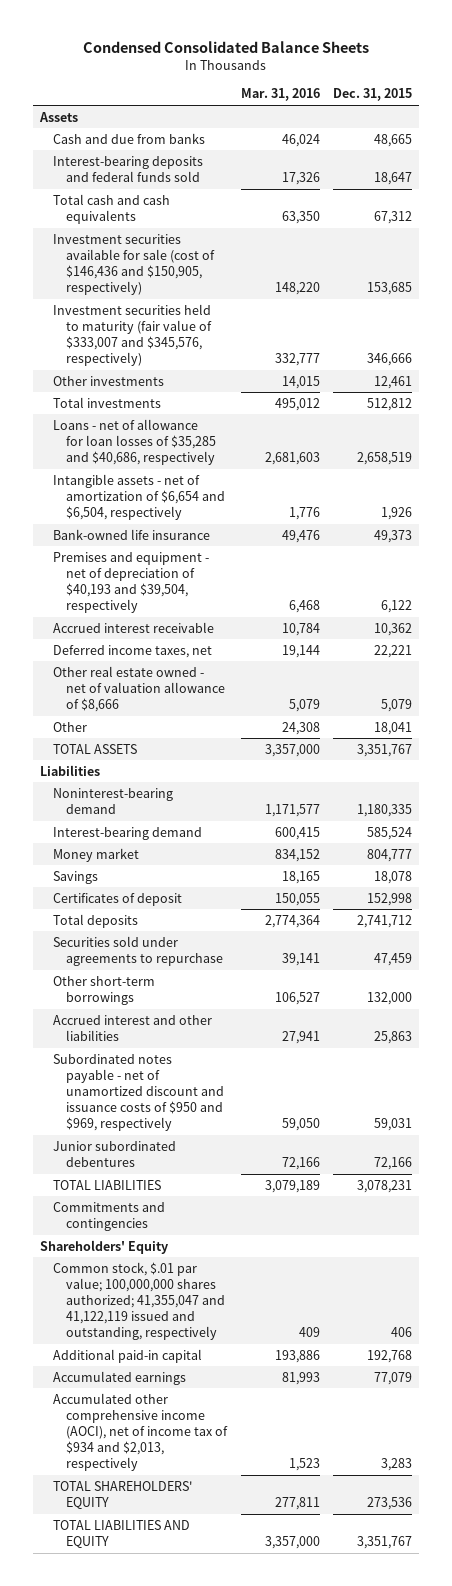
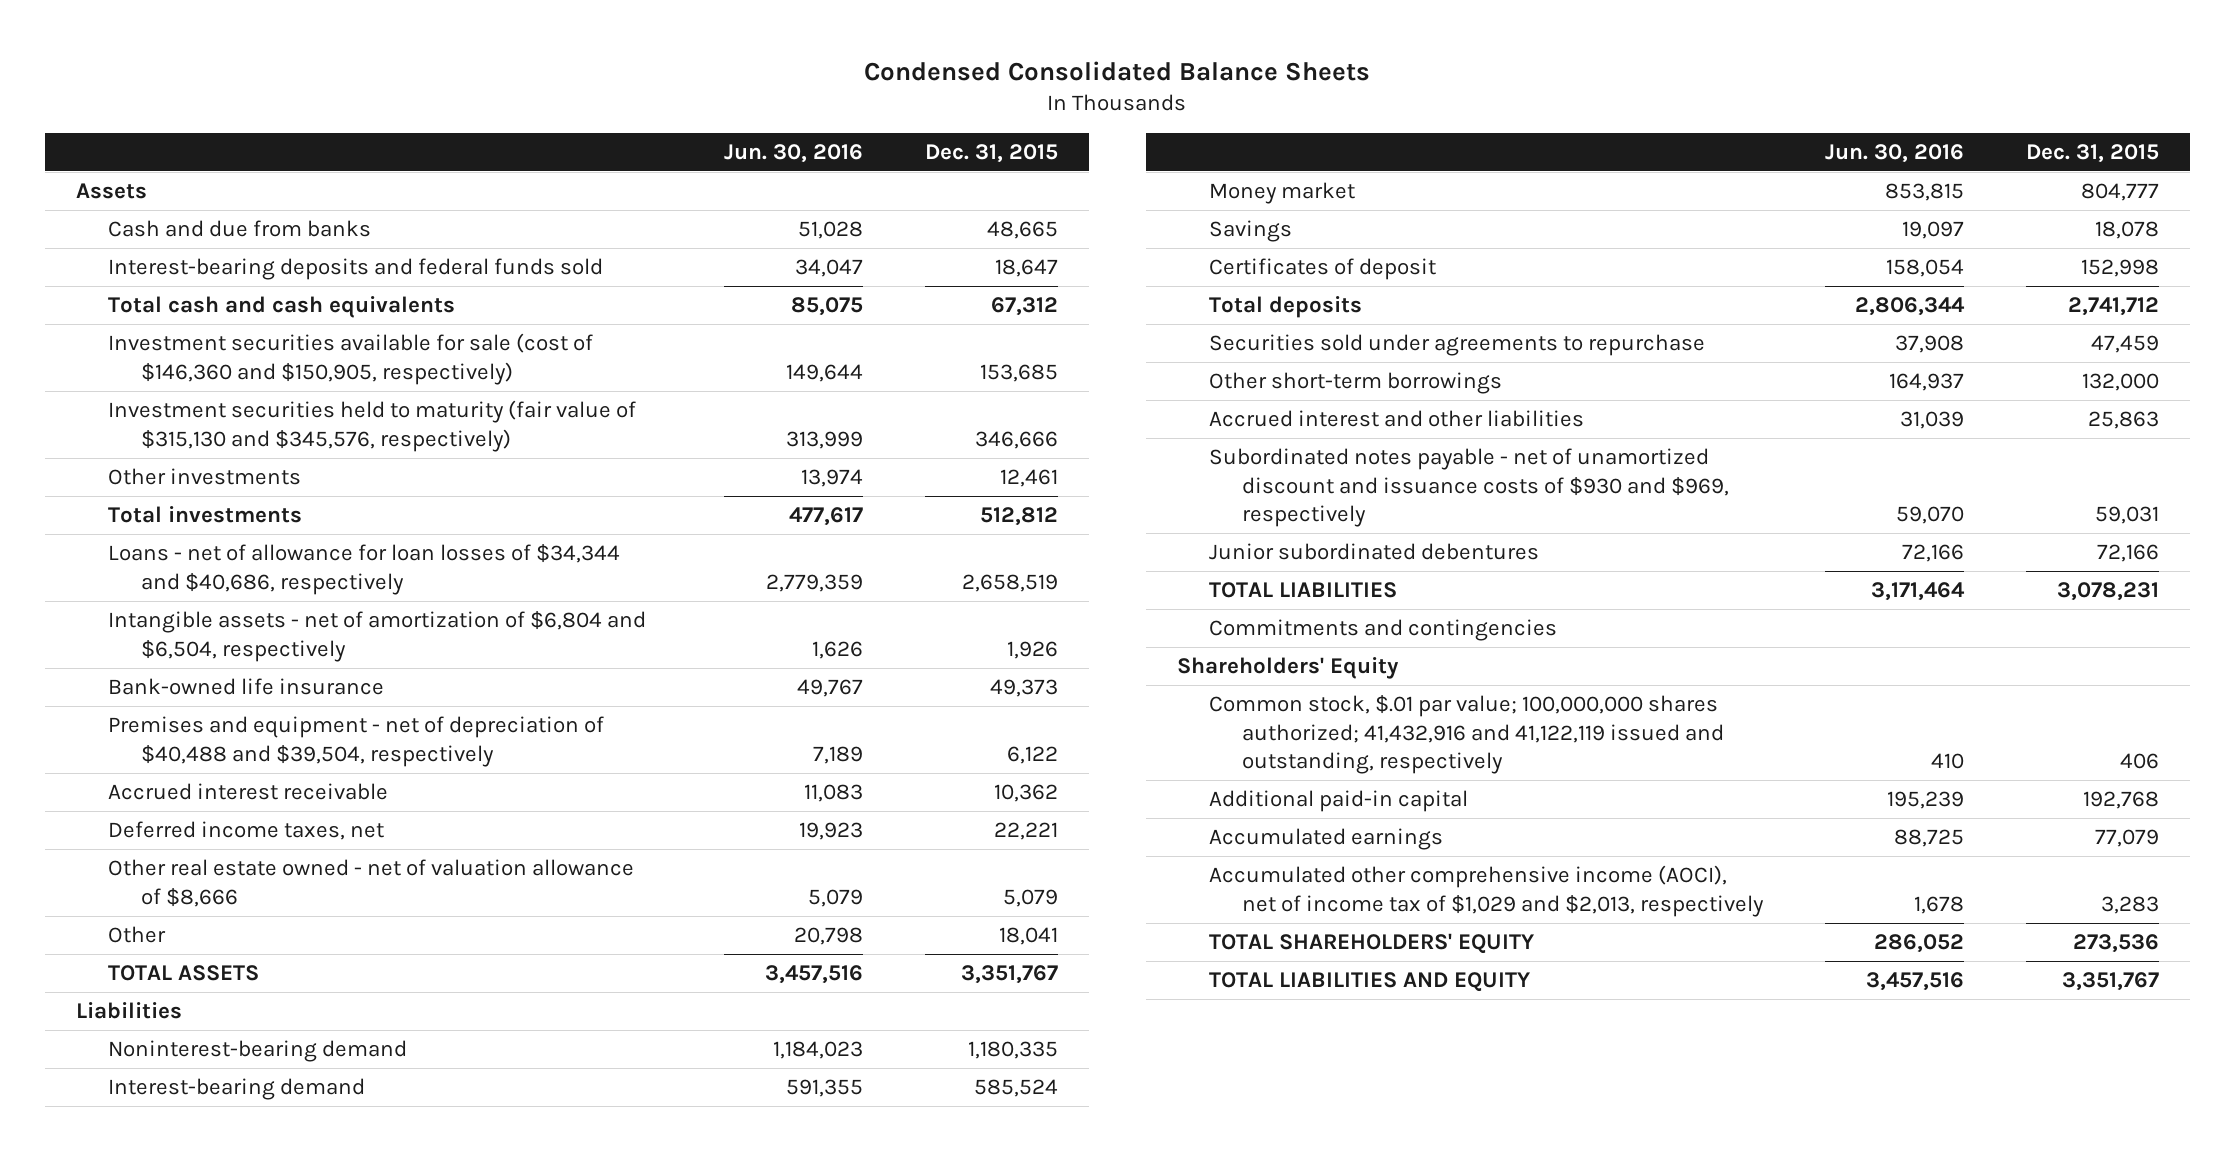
- | Mar. 31, 2016 | Dec. 31, 2015
+ | Jun. 30, 2016 | Dec. 31, 2015
- Investment securities available for sale (cost of $146,436 and $150,905, respectively) | 148,220 | 153,685
- Investment securities held to maturity (fair value of $333,007 and $345,576, respectively) | 332,777 | 346,666
+ Investment securities available for sale (cost of $146,360 and $150,905, respectively) | 149,644 | 153,685
+ Investment securities held to maturity (fair value of $315,130 and $345,576, respectively) | 313,999 | 346,666
- Loans - net of allowance for loan losses of $35,285 and $40,686, respectively | 2,681,603 | 2,658,519
- Intangible assets - net of amortization of $6,654 and $6,504, respectively | 1,776 | 1,926
+ Loans - net of allowance for loan losses of $34,344 and $40,686, respectively | 2,779,359 | 2,658,519
+ Intangible assets - net of amortization of $6,804 and $6,504, respectively | 1,626 | 1,926
- Premises and equipment - net of depreciation of $40,193 and $39,504, respectively | 6,468 | 6,122
+ Premises and equipment - net of depreciation of $40,488 and $39,504, respectively | 7,189 | 6,122
- Subordinated notes payable - net of unamortized discount and issuance costs of $950 and $969, respectively | 59,050 | 59,031
+ Subordinated notes payable - net of unamortized discount and issuance costs of $930 and $969, respectively | 59,070 | 59,031
- Common stock, $.01 par value; 100,000,000 shares authorized; 41,355,047 and 41,122,119 issued and outstanding, respectively | 409 | 406
+ Common stock, $.01 par value; 100,000,000 shares authorized; 41,432,916 and 41,122,119 issued and outstanding, respectively | 410 | 406
- Accumulated other comprehensive income (AOCI), net of income tax of $934 and $2,013, respectively | 1,523 | 3,283
+ Accumulated other comprehensive income (AOCI), net of income tax of $1,029 and $2,013, respectively | 1,678 | 3,283

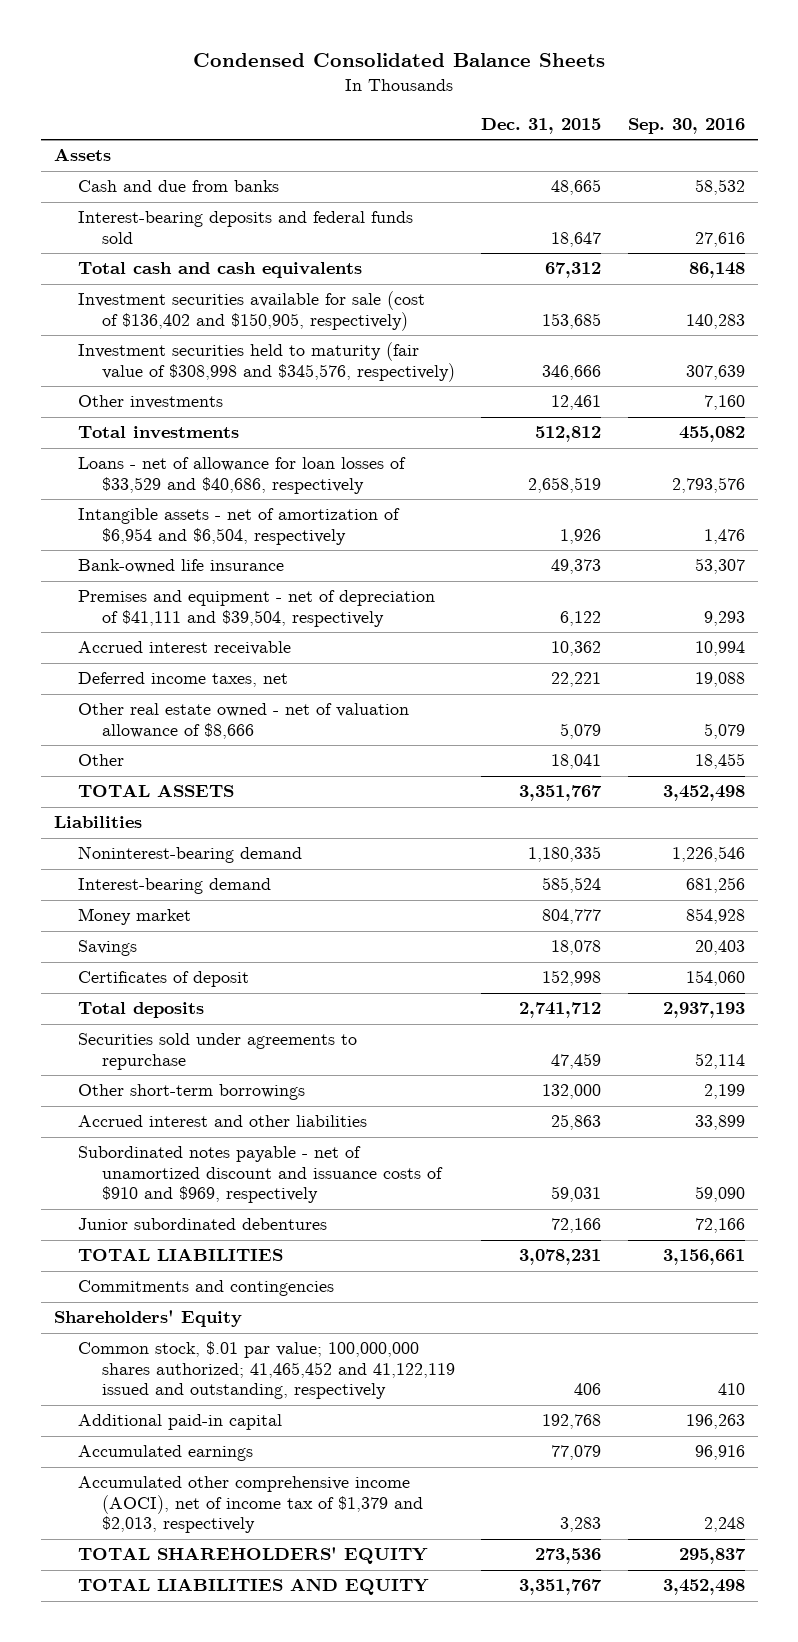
- | Jun. 30, 2016 | Dec. 31, 2015
+ | Dec. 31, 2015 | Sep. 30, 2016
- Investment securities available for sale (cost of $146,360 and $150,905, respectively) | 149,644 | 153,685
- Investment securities held to maturity (fair value of $315,130 and $345,576, respectively) | 313,999 | 346,666
+ Investment securities available for sale (cost of $136,402 and $150,905, respectively) | 153,685 | 140,283
+ Investment securities held to maturity (fair value of $308,998 and $345,576, respectively) | 346,666 | 307,639
- Loans - net of allowance for loan losses of $34,344 and $40,686, respectively | 2,779,359 | 2,658,519
- Intangible assets - net of amortization of $6,804 and $6,504, respectively | 1,626 | 1,926
+ Loans - net of allowance for loan losses of $33,529 and $40,686, respectively | 2,658,519 | 2,793,576
+ Intangible assets - net of amortization of $6,954 and $6,504, respectively | 1,926 | 1,476
- Premises and equipment - net of depreciation of $40,488 and $39,504, respectively | 7,189 | 6,122
+ Premises and equipment - net of depreciation of $41,111 and $39,504, respectively | 6,122 | 9,293
- Subordinated notes payable - net of unamortized discount and issuance costs of $930 and $969, respectively | 59,070 | 59,031
+ Subordinated notes payable - net of unamortized discount and issuance costs of $910 and $969, respectively | 59,031 | 59,090
- Common stock, $.01 par value; 100,000,000 shares authorized; 41,432,916 and 41,122,119 issued and outstanding, respectively | 410 | 406
+ Common stock, $.01 par value; 100,000,000 shares authorized; 41,465,452 and 41,122,119 issued and outstanding, respectively | 406 | 410
- Accumulated other comprehensive income (AOCI), net of income tax of $1,029 and $2,013, respectively | 1,678 | 3,283
+ Accumulated other comprehensive income (AOCI), net of income tax of $1,379 and $2,013, respectively | 3,283 | 2,248

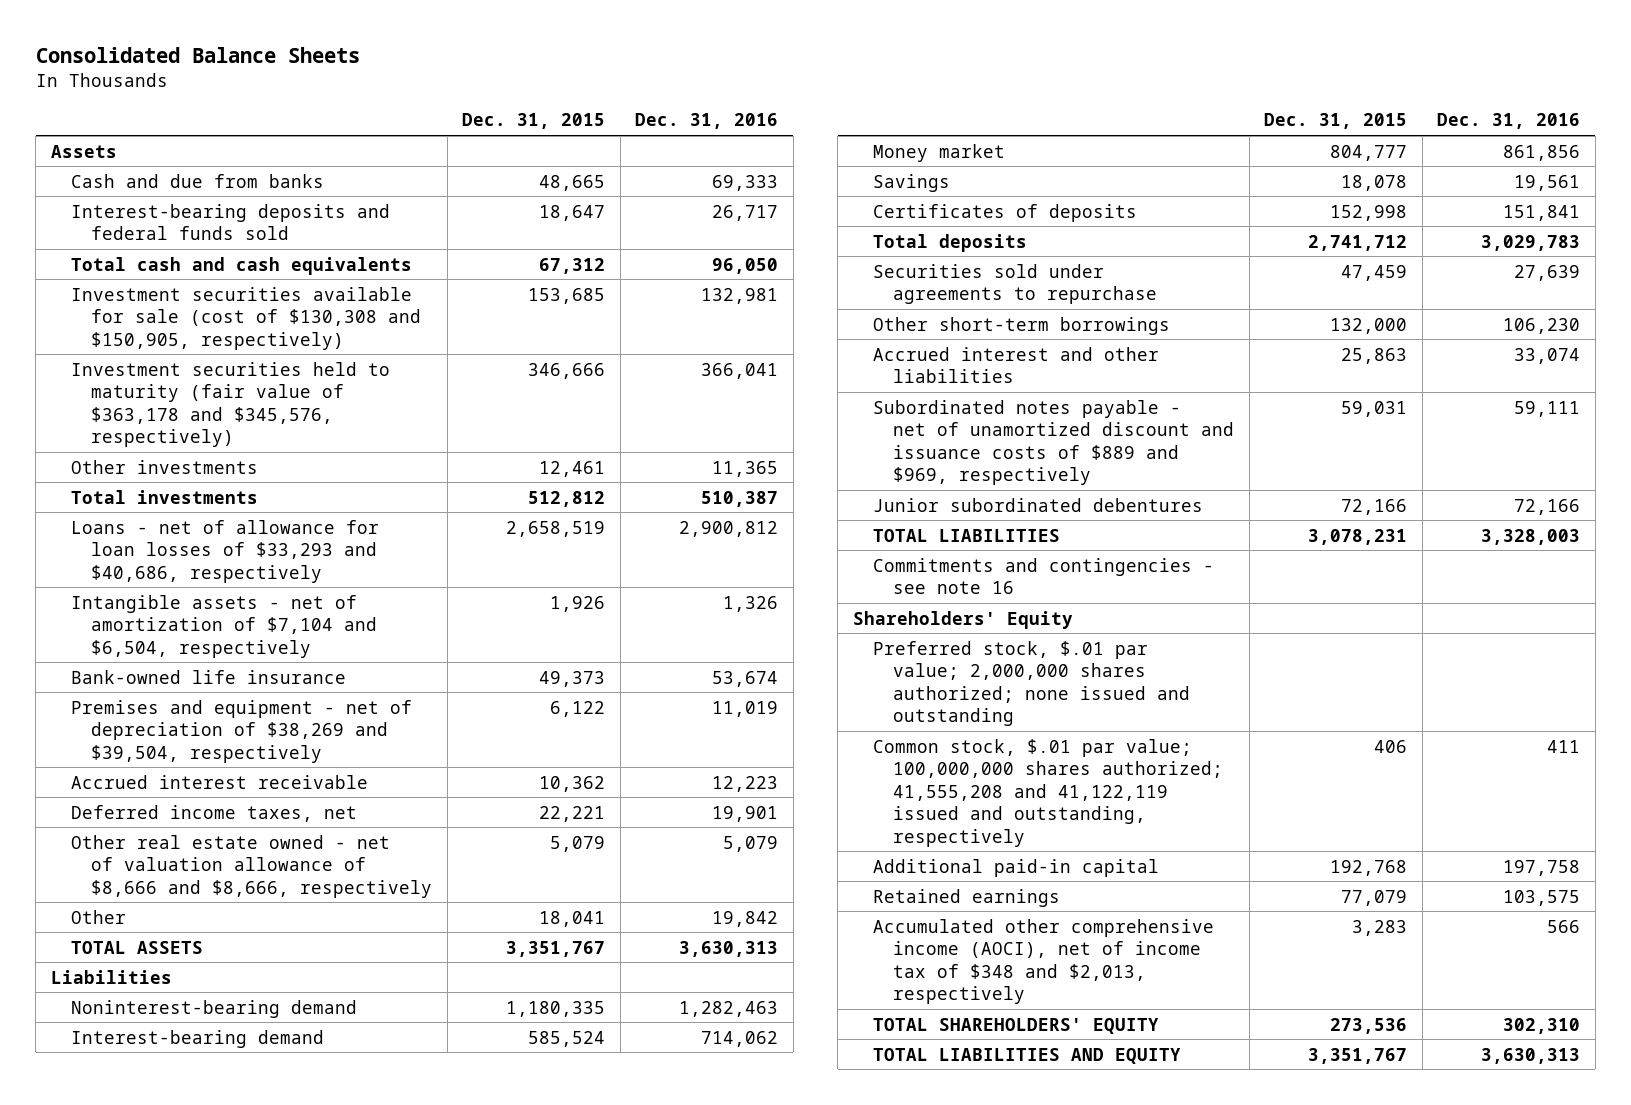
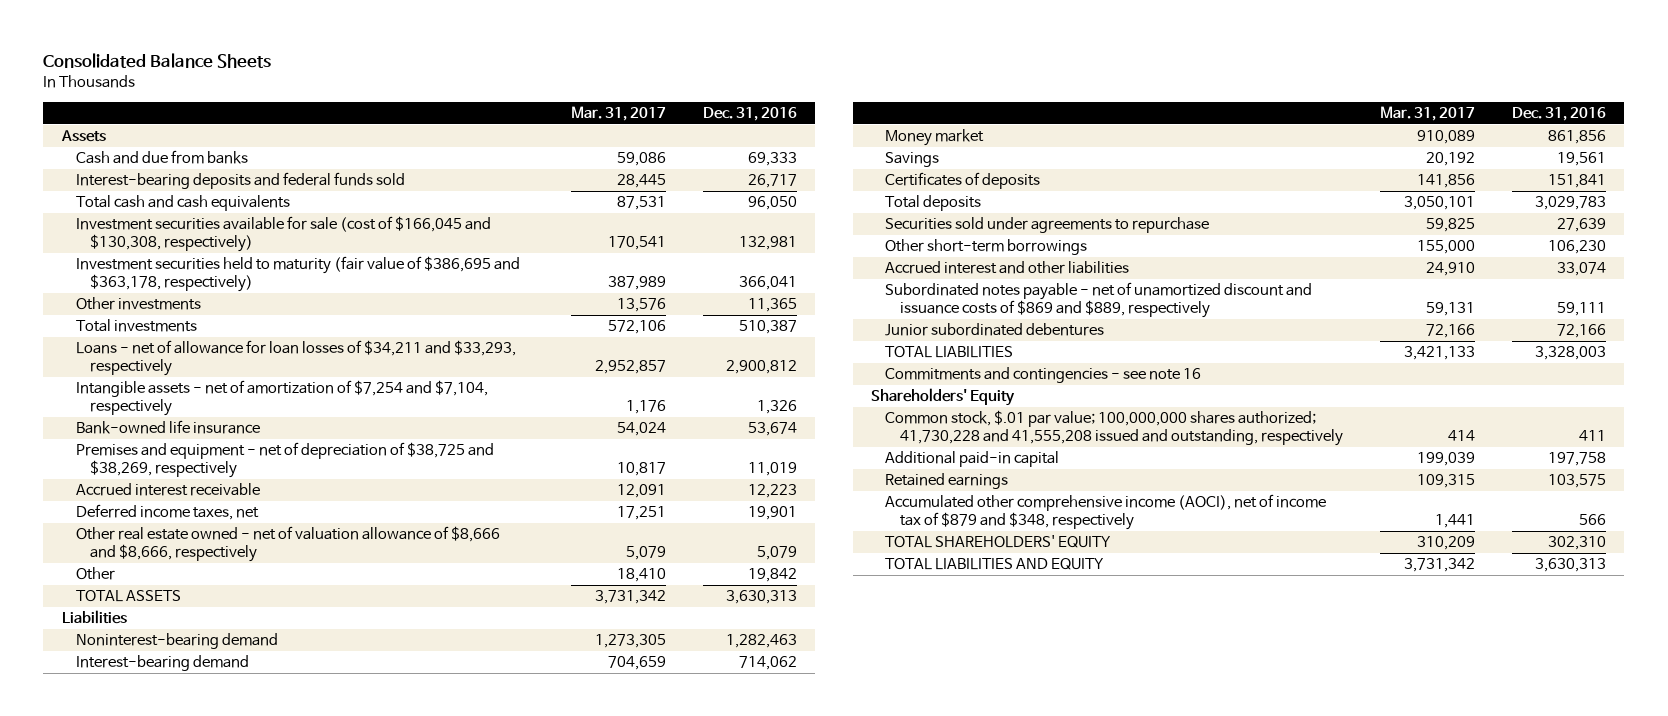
- | Dec. 31, 2015 | Dec. 31, 2016
+ | Mar. 31, 2017 | Dec. 31, 2016
- Investment securities available for sale (cost of $130,308 and $150,905, respectively) | 153,685 | 132,981
- Investment securities held to maturity (fair value of $363,178 and $345,576, respectively) | 346,666 | 366,041
+ Investment securities available for sale (cost of $166,045 and $130,308, respectively) | 170,541 | 132,981
+ Investment securities held to maturity (fair value of $386,695 and $363,178, respectively) | 387,989 | 366,041
- Loans - net of allowance for loan losses of $33,293 and $40,686, respectively | 2,658,519 | 2,900,812
- Intangible assets - net of amortization of $7,104 and $6,504, respectively | 1,926 | 1,326
+ Loans - net of allowance for loan losses of $34,211 and $33,293, respectively | 2,952,857 | 2,900,812
+ Intangible assets - net of amortization of $7,254 and $7,104, respectively | 1,176 | 1,326
- Premises and equipment - net of depreciation of $38,269 and $39,504, respectively | 6,122 | 11,019
+ Premises and equipment - net of depreciation of $38,725 and $38,269, respectively | 10,817 | 11,019
- Subordinated notes payable - net of unamortized discount and issuance costs of $889 and $969, respectively | 59,031 | 59,111
+ Subordinated notes payable - net of unamortized discount and issuance costs of $869 and $889, respectively | 59,131 | 59,111
- Preferred stock, $.01 par value; 2,000,000 shares authorized; none issued and outstanding
- Common stock, $.01 par value; 100,000,000 shares authorized; 41,555,208 and 41,122,119 issued and outstanding, respectively | 406 | 411
+ Common stock, $.01 par value; 100,000,000 shares authorized; 41,730,228 and 41,555,208 issued and outstanding, respectively | 414 | 411
- Accumulated other comprehensive income (AOCI), net of income tax of $348 and $2,013, respectively | 3,283 | 566
+ Accumulated other comprehensive income (AOCI), net of income tax of $879 and $348, respectively | 1,441 | 566

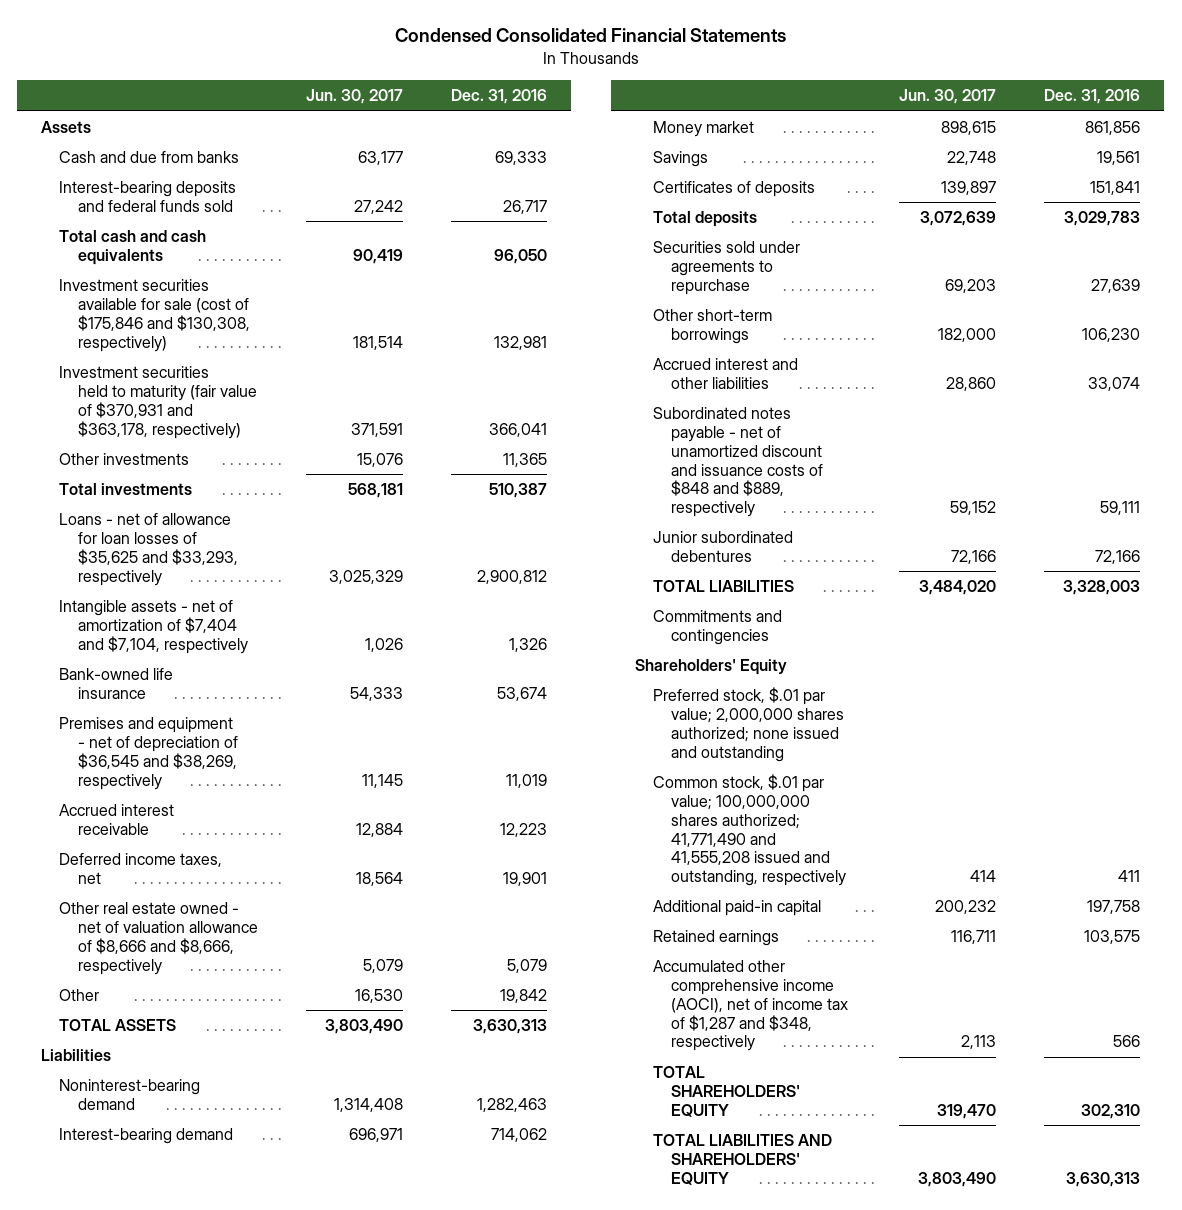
- Consolidated Balance Sheets
+ Condensed Consolidated Financial Statements
- | Mar. 31, 2017 | Dec. 31, 2016
+ | Jun. 30, 2017 | Dec. 31, 2016
- Investment securities available for sale (cost of $166,045 and $130,308, respectively) | 170,541 | 132,981
- Investment securities held to maturity (fair value of $386,695 and $363,178, respectively) | 387,989 | 366,041
+ Investment securities available for sale (cost of $175,846 and $130,308, respectively) | 181,514 | 132,981
+ Investment securities held to maturity (fair value of $370,931 and $363,178, respectively) | 371,591 | 366,041
- Loans - net of allowance for loan losses of $34,211 and $33,293, respectively | 2,952,857 | 2,900,812
- Intangible assets - net of amortization of $7,254 and $7,104, respectively | 1,176 | 1,326
+ Loans - net of allowance for loan losses of $35,625 and $33,293, respectively | 3,025,329 | 2,900,812
+ Intangible assets - net of amortization of $7,404 and $7,104, respectively | 1,026 | 1,326
- Premises and equipment - net of depreciation of $38,725 and $38,269, respectively | 10,817 | 11,019
+ Premises and equipment - net of depreciation of $36,545 and $38,269, respectively | 11,145 | 11,019
- Subordinated notes payable - net of unamortized discount and issuance costs of $869 and $889, respectively | 59,131 | 59,111
+ Subordinated notes payable - net of unamortized discount and issuance costs of $848 and $889, respectively | 59,152 | 59,111
- Commitments and contingencies - see note 16
+ Commitments and contingencies
- Common stock, $.01 par value; 100,000,000 shares authorized; 41,730,228 and 41,555,208 issued and outstanding, respectively | 414 | 411
+ Preferred stock, $.01 par value; 2,000,000 shares authorized; none issued and outstanding
+ Common stock, $.01 par value; 100,000,000 shares authorized; 41,771,490 and 41,555,208 issued and outstanding, respectively | 414 | 411
- Accumulated other comprehensive income (AOCI), net of income tax of $879 and $348, respectively | 1,441 | 566
+ Accumulated other comprehensive income (AOCI), net of income tax of $1,287 and $348, respectively | 2,113 | 566
- TOTAL LIABILITIES AND EQUITY | 3,731,342 | 3,630,313
+ TOTAL LIABILITIES AND SHAREHOLDERS' EQUITY | 3,803,490 | 3,630,313

